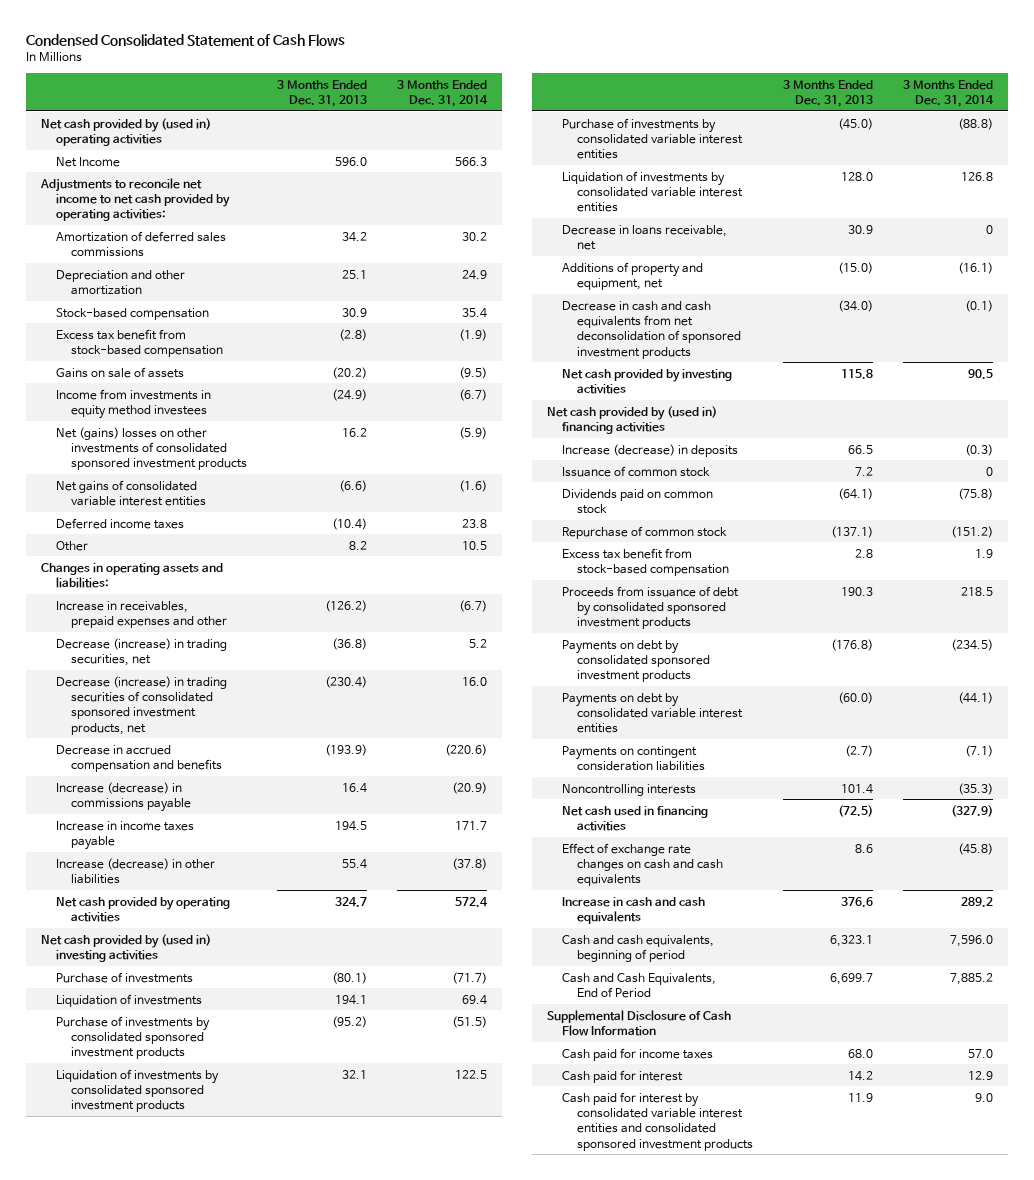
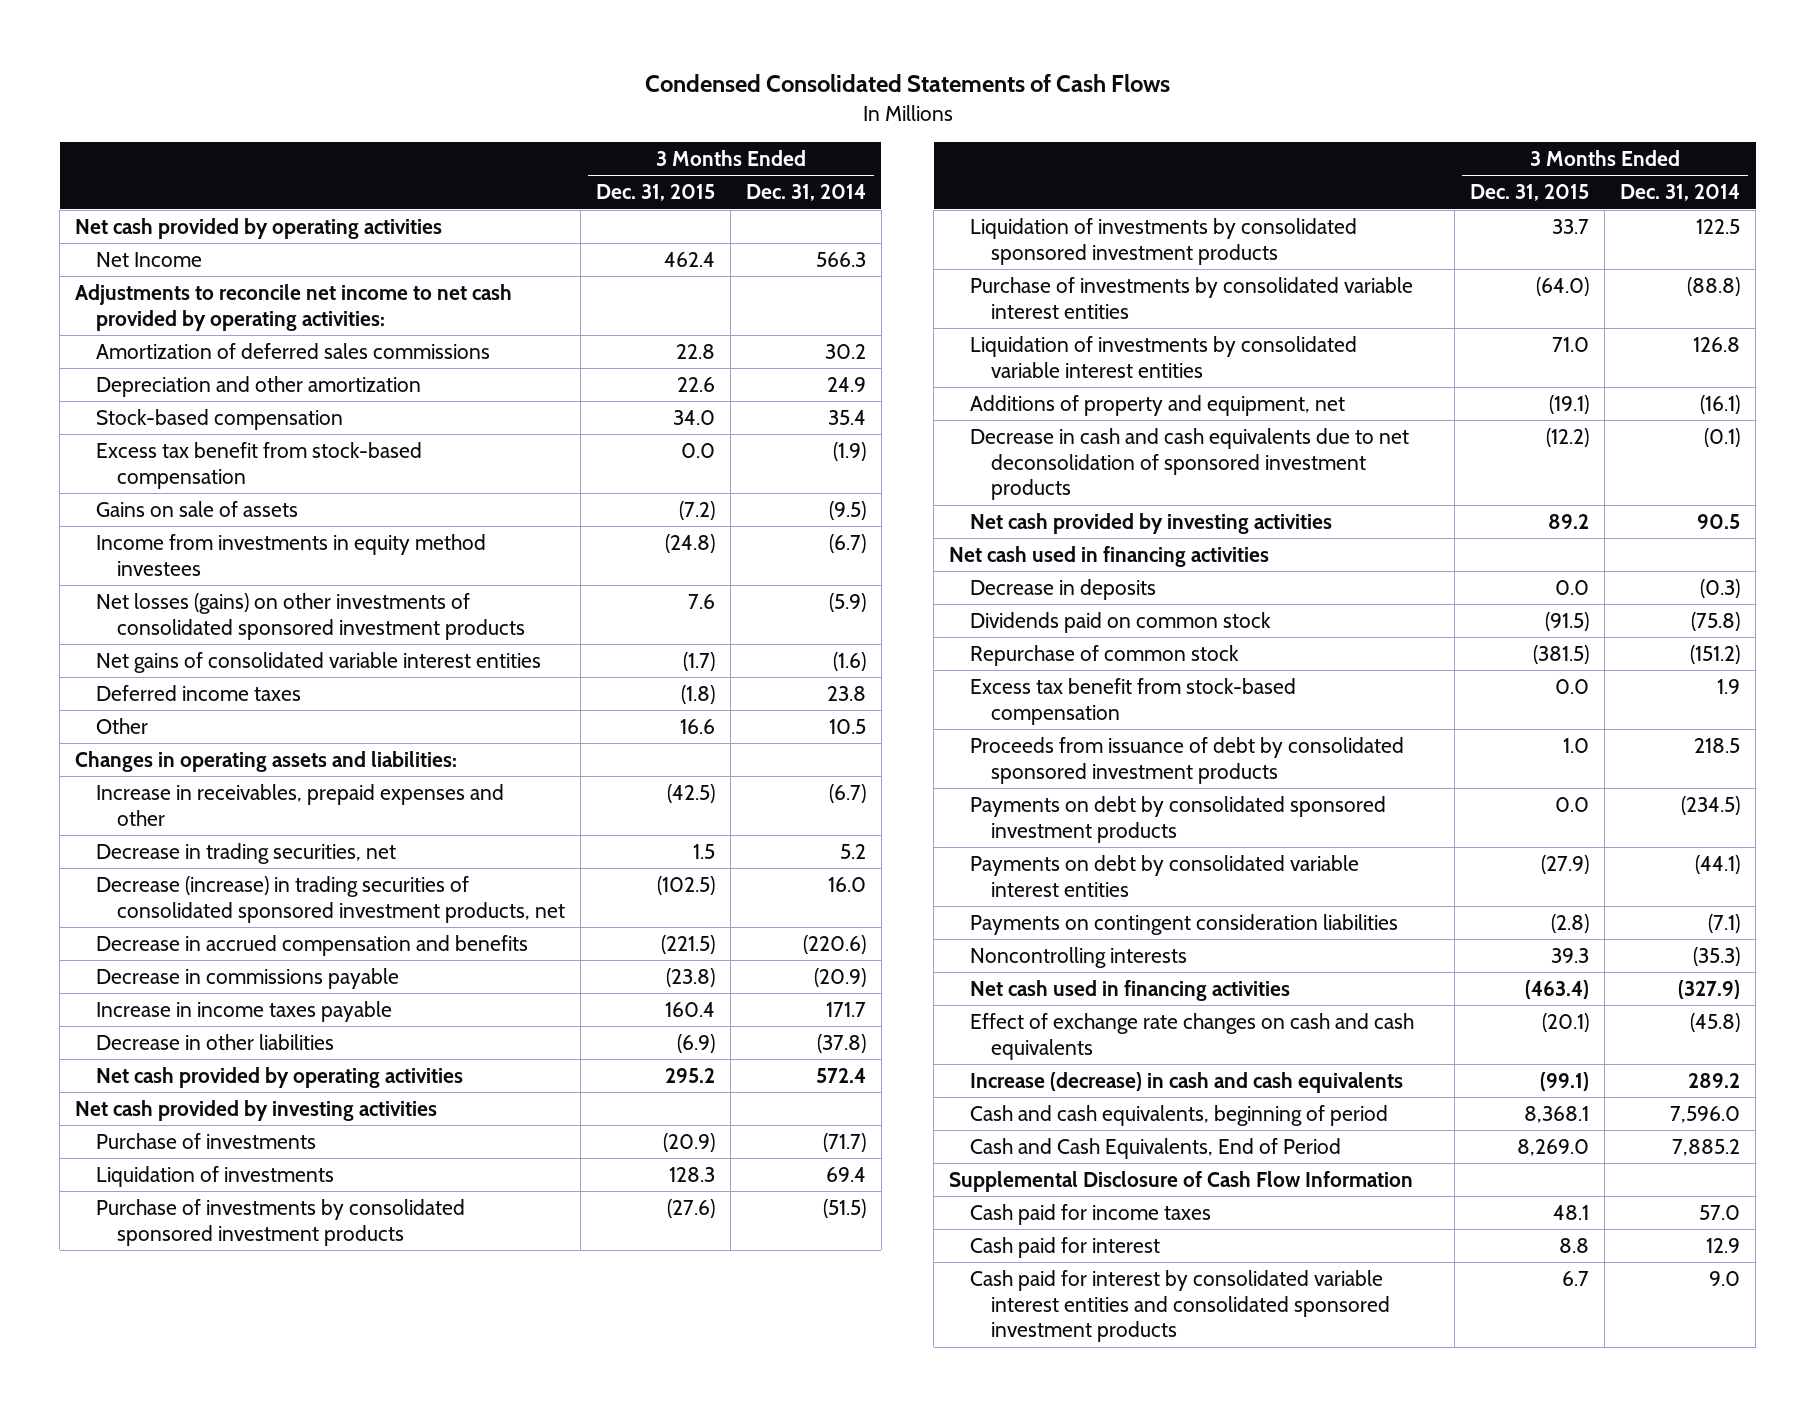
- Condensed Consolidated Statement of Cash Flows
+ Condensed Consolidated Statements of Cash Flows
- | 3 Months Ended Dec. 31, 2013 | 3 Months Ended Dec. 31, 2014
+ | 3 Months Ended Dec. 31, 2015 | 3 Months Ended Dec. 31, 2014
- Net cash provided by (used in) operating activities
+ Net cash provided by operating activities
- Net (gains) losses on other investments of consolidated sponsored investment products | 16.2 | (5.9)
+ Net losses (gains) on other investments of consolidated sponsored investment products | 7.6 | (5.9)
- Decrease (increase) in trading securities, net | (36.8) | 5.2
+ Decrease in trading securities, net | 1.5 | 5.2
- Increase (decrease) in commissions payable | 16.4 | (20.9)
+ Decrease in commissions payable | (23.8) | (20.9)
- Increase (decrease) in other liabilities | 55.4 | (37.8)
+ Decrease in other liabilities | (6.9) | (37.8)
- Net cash provided by (used in) investing activities
+ Net cash provided by investing activities
- Decrease in loans receivable, net | 30.9 | 0
- Decrease in cash and cash equivalents from net deconsolidation of sponsored investment products | (34.0) | (0.1)
+ Decrease in cash and cash equivalents due to net deconsolidation of sponsored investment products | (12.2) | (0.1)
- Net cash provided by (used in) financing activities
- Increase (decrease) in deposits | 66.5 | (0.3)
- Issuance of common stock | 7.2 | 0
+ Net cash used in financing activities
+ Decrease in deposits | 0.0 | (0.3)
- Increase in cash and cash equivalents | 376.6 | 289.2
+ Increase (decrease) in cash and cash equivalents | (99.1) | 289.2

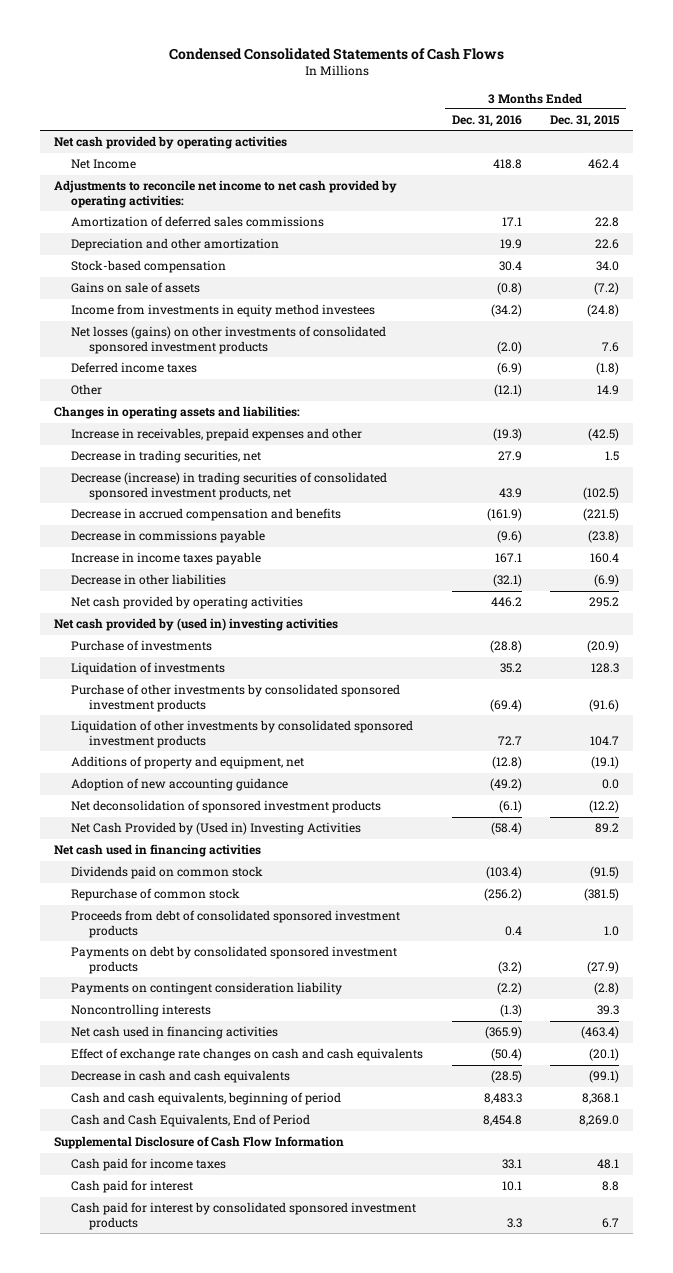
- | 3 Months Ended Dec. 31, 2015 | 3 Months Ended Dec. 31, 2014
+ | 3 Months Ended Dec. 31, 2016 | 3 Months Ended Dec. 31, 2015
- Excess tax benefit from stock-based compensation | 0.0 | (1.9)
- Net gains of consolidated variable interest entities | (1.7) | (1.6)
- Other | 16.6 | 10.5
+ Other | (12.1) | 14.9
- Net cash provided by investing activities
+ Net cash provided by (used in) investing activities
- Purchase of investments by consolidated sponsored investment products | (27.6) | (51.5)
- Liquidation of investments by consolidated sponsored investment products | 33.7 | 122.5
- Purchase of investments by consolidated variable interest entities | (64.0) | (88.8)
- Liquidation of investments by consolidated variable interest entities | 71.0 | 126.8
+ Purchase of other investments by consolidated sponsored investment products | (69.4) | (91.6)
+ Liquidation of other investments by consolidated sponsored investment products | 72.7 | 104.7
- Decrease in cash and cash equivalents due to net deconsolidation of sponsored investment products | (12.2) | (0.1)
- Net cash provided by investing activities | 89.2 | 90.5
+ Adoption of new accounting guidance | (49.2) | 0.0
+ Net deconsolidation of sponsored investment products | (6.1) | (12.2)
+ Net Cash Provided by (Used in) Investing Activities | (58.4) | 89.2
- Decrease in deposits | 0.0 | (0.3)
- Excess tax benefit from stock-based compensation | 0.0 | 1.9
- Proceeds from issuance of debt by consolidated sponsored investment products | 1.0 | 218.5
- Payments on debt by consolidated sponsored investment products | 0.0 | (234.5)
- Payments on debt by consolidated variable interest entities | (27.9) | (44.1)
- Payments on contingent consideration liabilities | (2.8) | (7.1)
+ Proceeds from debt of consolidated sponsored investment products | 0.4 | 1.0
+ Payments on debt by consolidated sponsored investment products | (3.2) | (27.9)
+ Payments on contingent consideration liability | (2.2) | (2.8)
- Increase (decrease) in cash and cash equivalents | (99.1) | 289.2
+ Decrease in cash and cash equivalents | (28.5) | (99.1)
- Cash paid for interest by consolidated variable interest entities and consolidated sponsored investment products | 6.7 | 9.0
+ Cash paid for interest by consolidated sponsored investment products | 3.3 | 6.7

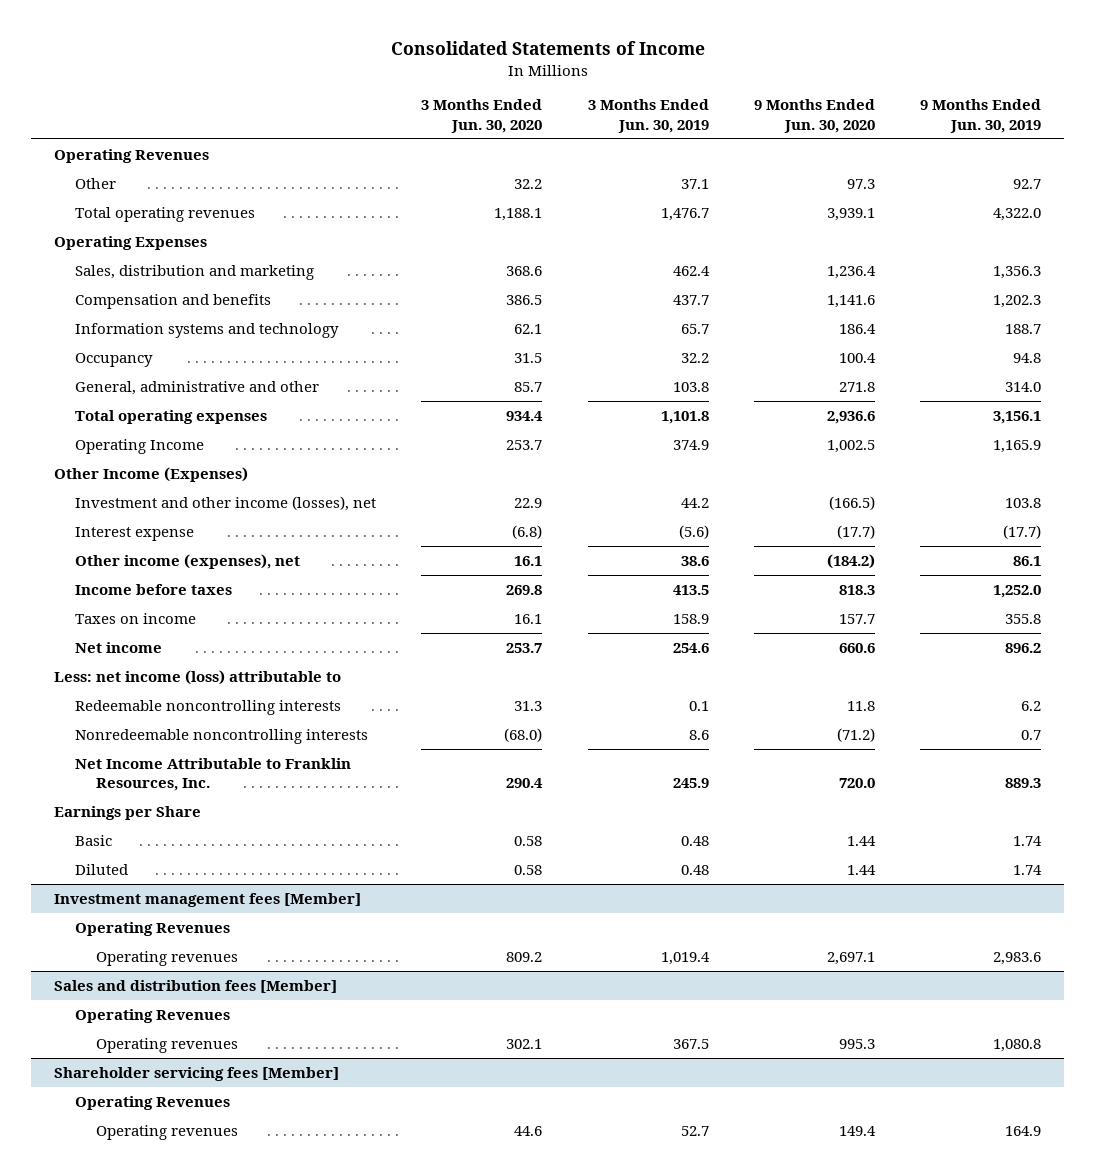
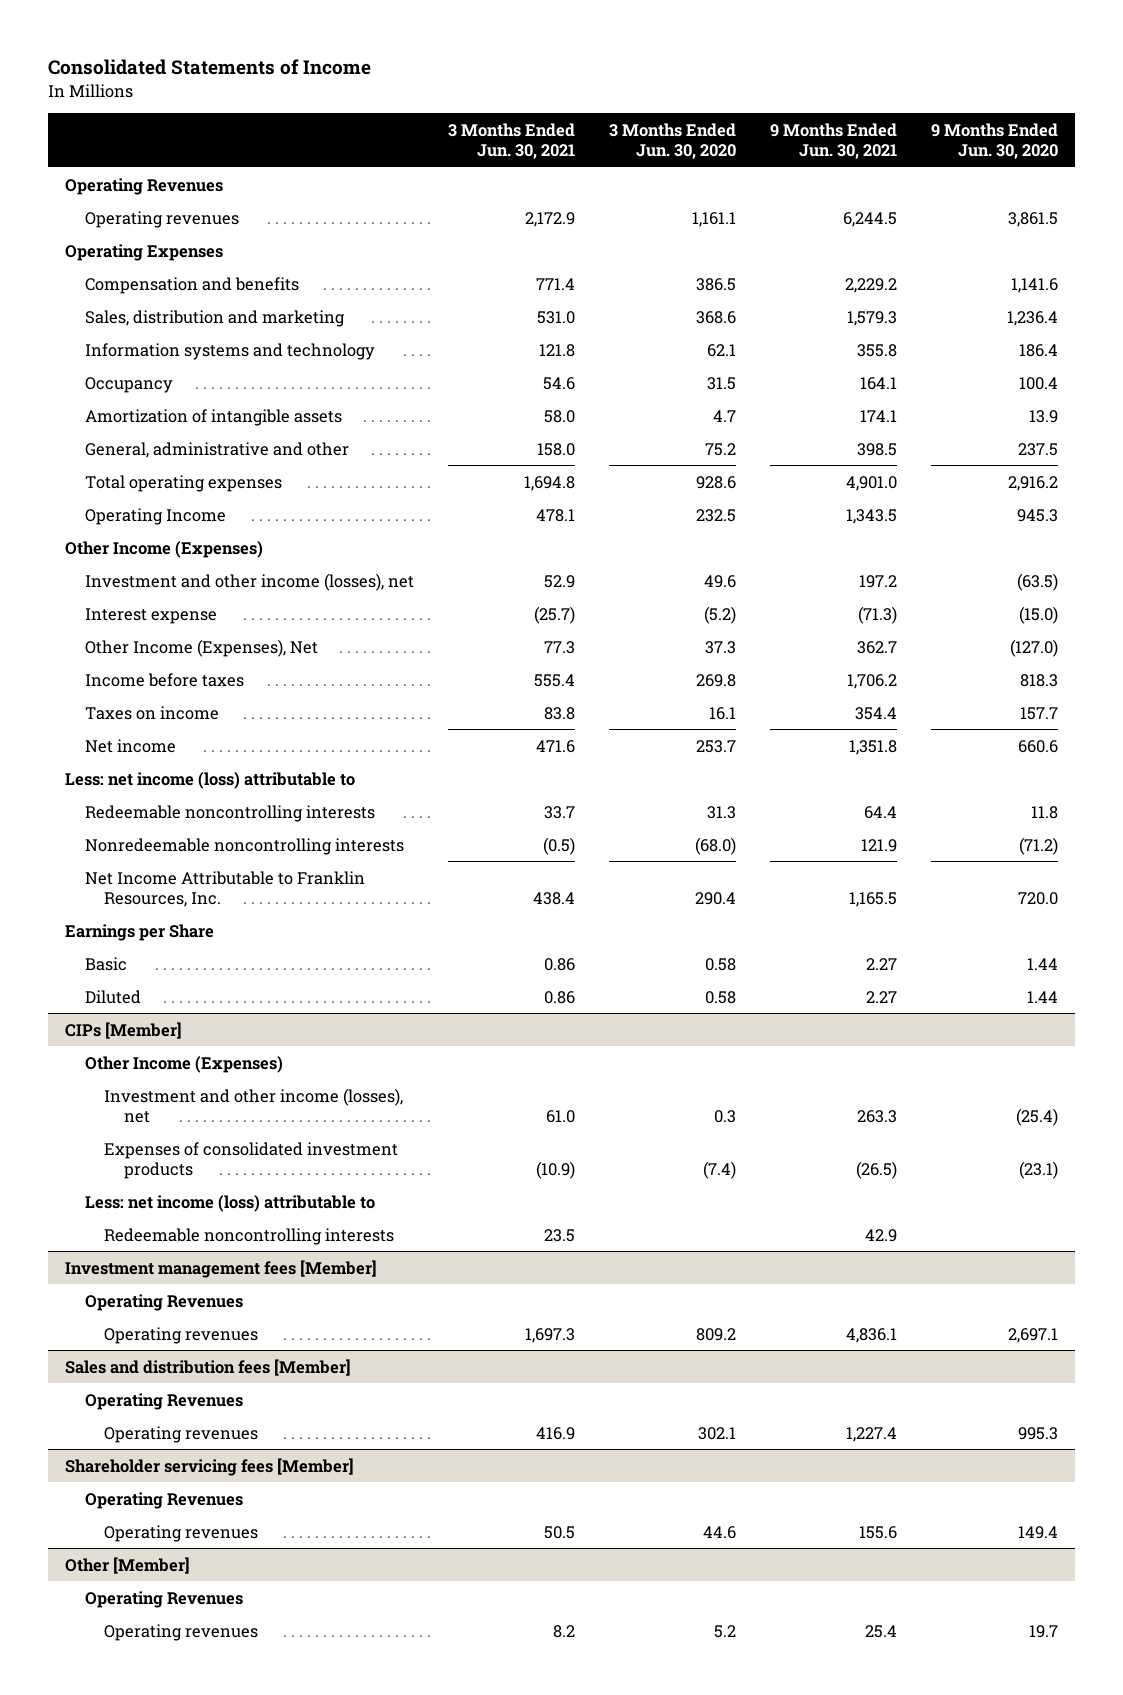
- | 3 Months Ended Jun. 30, 2020 | 3 Months Ended Jun. 30, 2019 | 9 Months Ended Jun. 30, 2020 | 9 Months Ended Jun. 30, 2019
+ | 3 Months Ended Jun. 30, 2021 | 3 Months Ended Jun. 30, 2020 | 9 Months Ended Jun. 30, 2021 | 9 Months Ended Jun. 30, 2020
- Other | 32.2 | 37.1 | 97.3 | 92.7
- Total operating revenues | 1,188.1 | 1,476.7 | 3,939.1 | 4,322.0
+ Operating revenues | 2,172.9 | 1,161.1 | 6,244.5 | 3,861.5
moved down: Sales, distribution and marketing | 531.0 | 368.6 | 1,579.3 | 1,236.4
- General, administrative and other | 85.7 | 103.8 | 271.8 | 314.0
- Total operating expenses | 934.4 | 1,101.8 | 2,936.6 | 3,156.1
- Operating Income | 253.7 | 374.9 | 1,002.5 | 1,165.9
+ Amortization of intangible assets | 58.0 | 4.7 | 174.1 | 13.9
+ General, administrative and other | 158.0 | 75.2 | 398.5 | 237.5
+ Total operating expenses | 1,694.8 | 928.6 | 4,901.0 | 2,916.2
+ Operating Income | 478.1 | 232.5 | 1,343.5 | 945.3
- Investment and other income (losses), net | 22.9 | 44.2 | (166.5) | 103.8
- Interest expense | (6.8) | (5.6) | (17.7) | (17.7)
- Other income (expenses), net | 16.1 | 38.6 | (184.2) | 86.1
+ Investment and other income (losses), net | 52.9 | 49.6 | 197.2 | (63.5)
+ Interest expense | (25.7) | (5.2) | (71.3) | (15.0)
+ Other Income (Expenses), Net | 77.3 | 37.3 | 362.7 | (127.0)
+ CIPs [Member]
+ Other Income (Expenses)
+ Investment and other income (losses), net | 61.0 | 0.3 | 263.3 | (25.4)
+ Expenses of consolidated investment products | (10.9) | (7.4) | (26.5) | (23.1)
+ Less: net income (loss) attributable to
+ Redeemable noncontrolling interests | 23.5 | | 42.9 |
+ Other [Member]
+ Operating Revenues
+ Operating revenues | 8.2 | 5.2 | 25.4 | 19.7

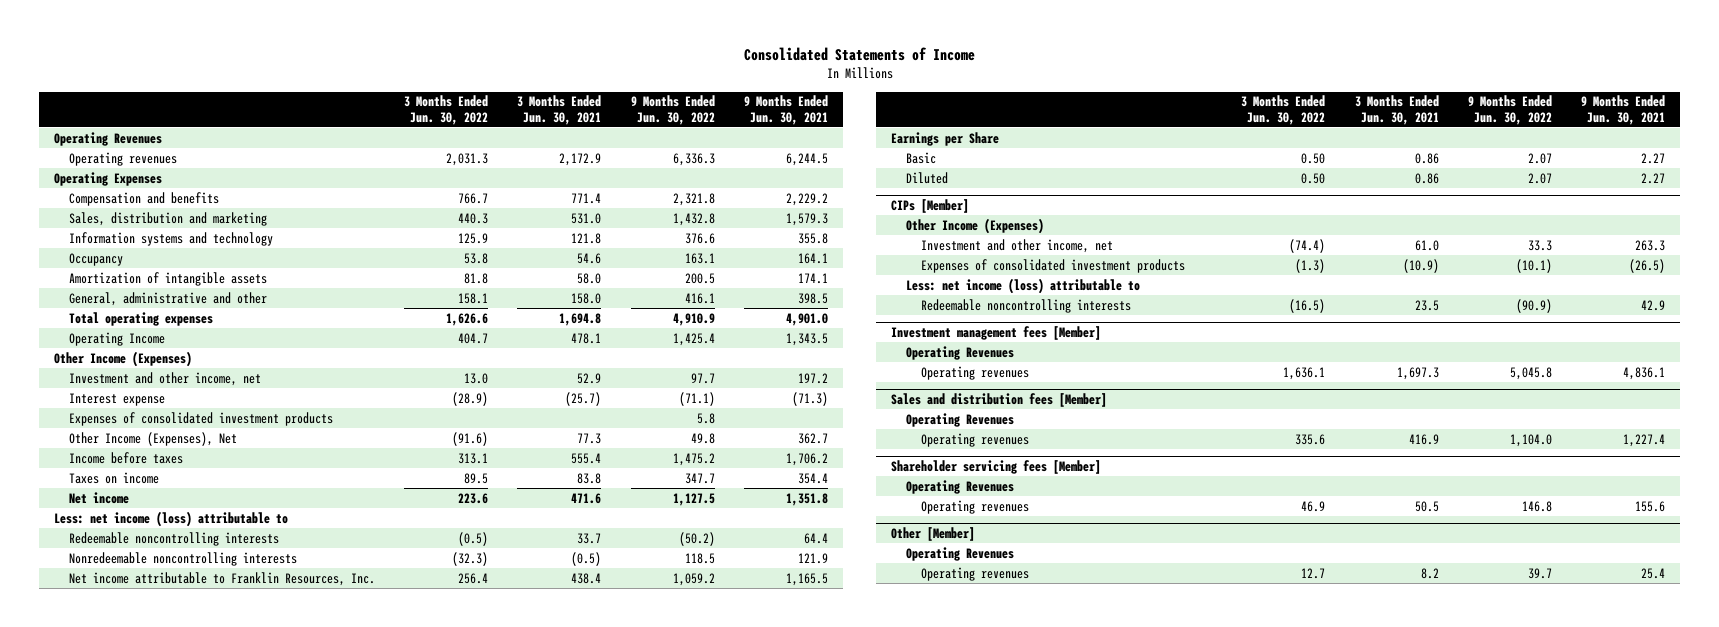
- | 3 Months Ended Jun. 30, 2021 | 3 Months Ended Jun. 30, 2020 | 9 Months Ended Jun. 30, 2021 | 9 Months Ended Jun. 30, 2020
+ | 3 Months Ended Jun. 30, 2022 | 3 Months Ended Jun. 30, 2021 | 9 Months Ended Jun. 30, 2022 | 9 Months Ended Jun. 30, 2021
- Investment and other income (losses), net | 52.9 | 49.6 | 197.2 | (63.5)
+ Investment and other income, net | 13.0 | 52.9 | 97.7 | 197.2
+ Expenses of consolidated investment products | | | 5.8 |
- Net Income Attributable to Franklin Resources, Inc. | 438.4 | 290.4 | 1,165.5 | 720.0
+ Net income attributable to Franklin Resources, Inc. | 256.4 | 438.4 | 1,059.2 | 1,165.5
@ CIPs [Member]
- Investment and other income (losses), net | 61.0 | 0.3 | 263.3 | (25.4)
+ Investment and other income, net | (74.4) | 61.0 | 33.3 | 263.3

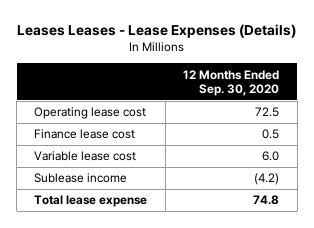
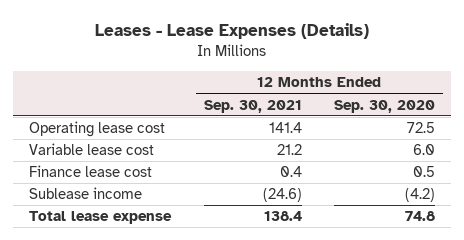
- Leases Leases - Lease Expenses (Details)
+ Leases - Lease Expenses (Details)
- | 12 Months Ended Sep. 30, 2020
+ | 12 Months Ended Sep. 30, 2021 | 12 Months Ended Sep. 30, 2020
moved down: Finance lease cost | 0.4 | 0.5

